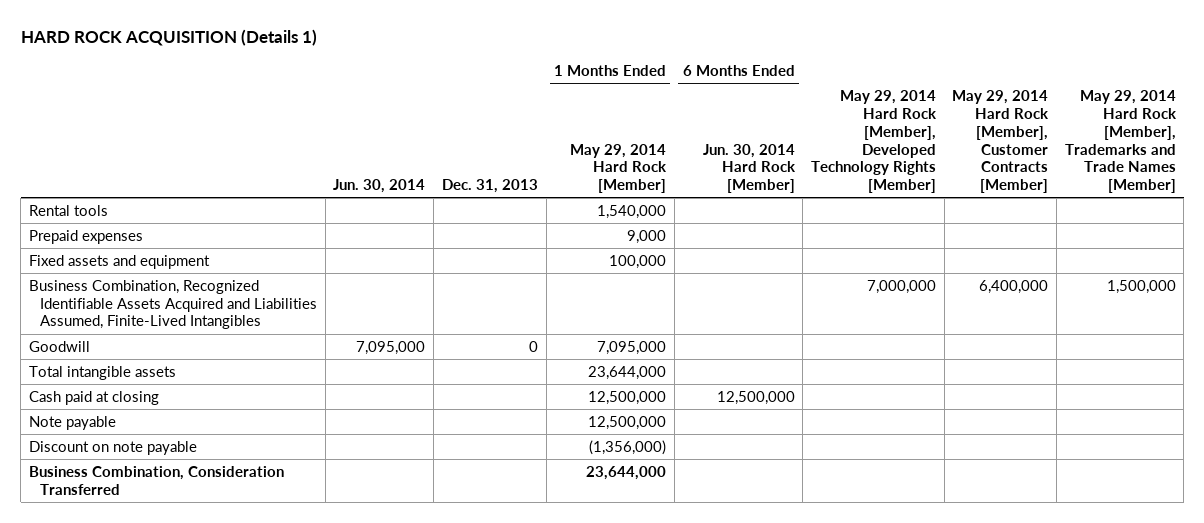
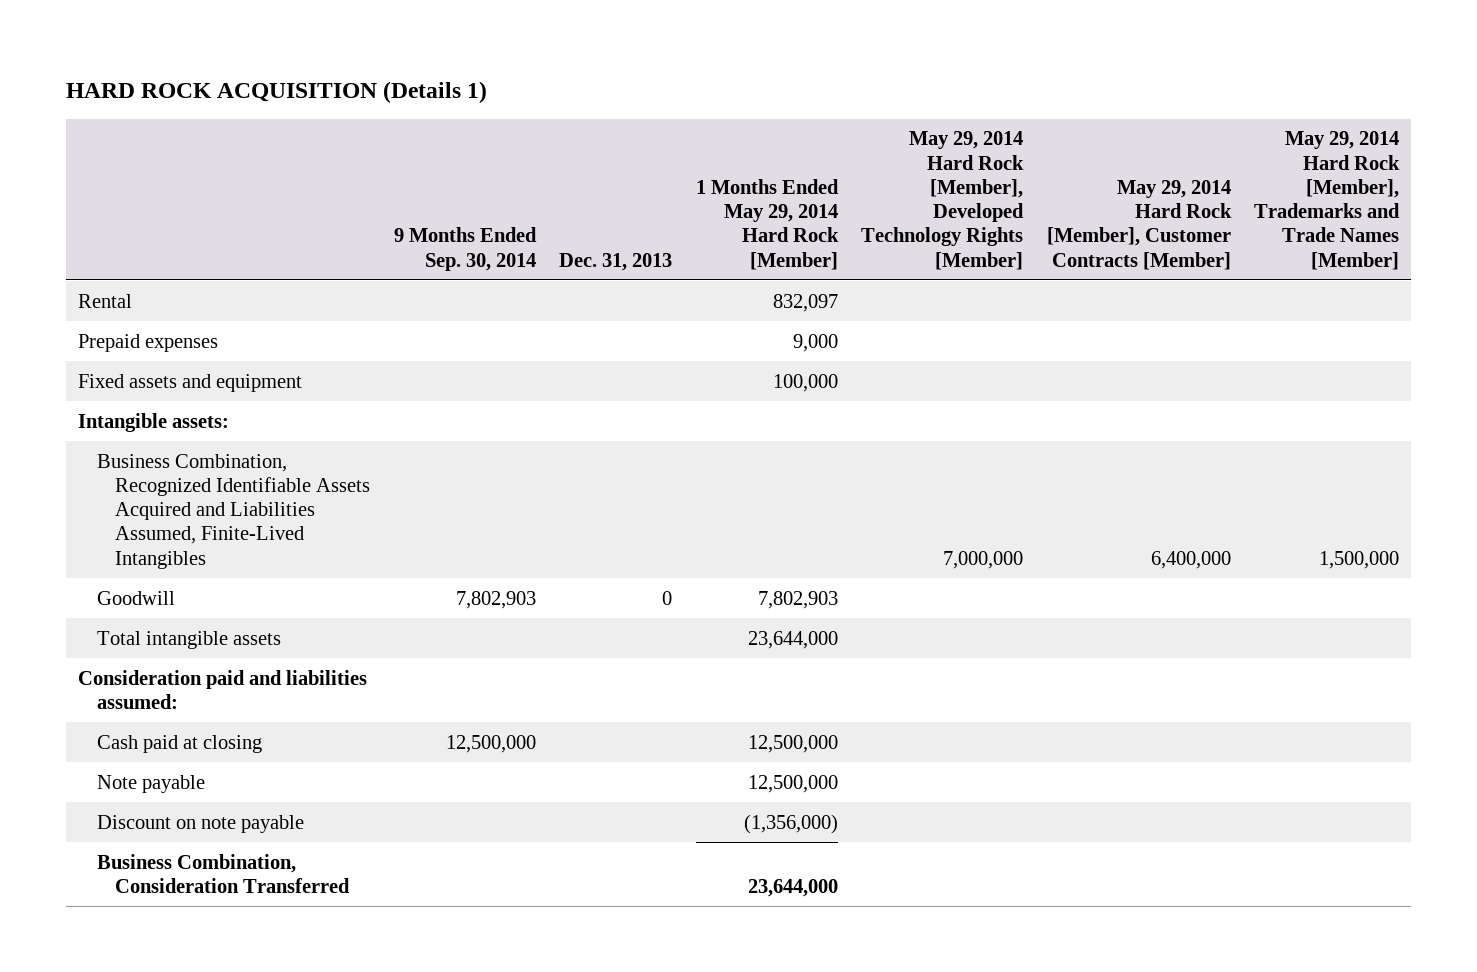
- | Jun. 30, 2014 | Dec. 31, 2013 | 1 Months Ended May 29, 2014 Hard Rock [Member] | 6 Months Ended Jun. 30, 2014 Hard Rock [Member] | May 29, 2014 Hard Rock [Member], Developed Technology Rights [Member] | May 29, 2014 Hard Rock [Member], Customer Contracts [Member] | May 29, 2014 Hard Rock [Member], Trademarks and Trade Names [Member]
+ | 9 Months Ended Sep. 30, 2014 | Dec. 31, 2013 | 1 Months Ended May 29, 2014 Hard Rock [Member] | May 29, 2014 Hard Rock [Member], Developed Technology Rights [Member] | May 29, 2014 Hard Rock [Member], Customer Contracts [Member] | May 29, 2014 Hard Rock [Member], Trademarks and Trade Names [Member]
- Rental tools | | | 1,540,000 | | | |
+ Rental | | | 832,097 | | |
+ Intangible assets:
- Goodwill | 7,095,000 | 0 | 7,095,000 | | | |
+ Goodwill | 7,802,903 | 0 | 7,802,903 | | |
+ Consideration paid and liabilities assumed:

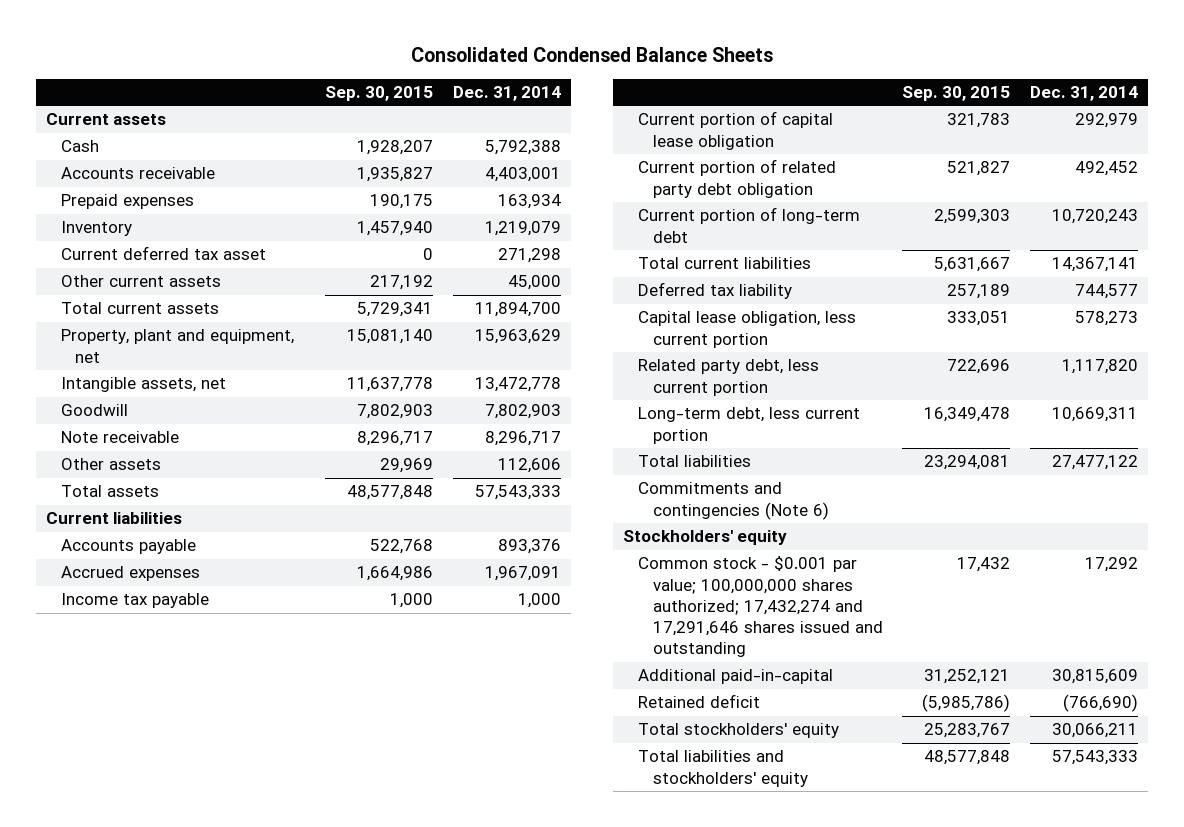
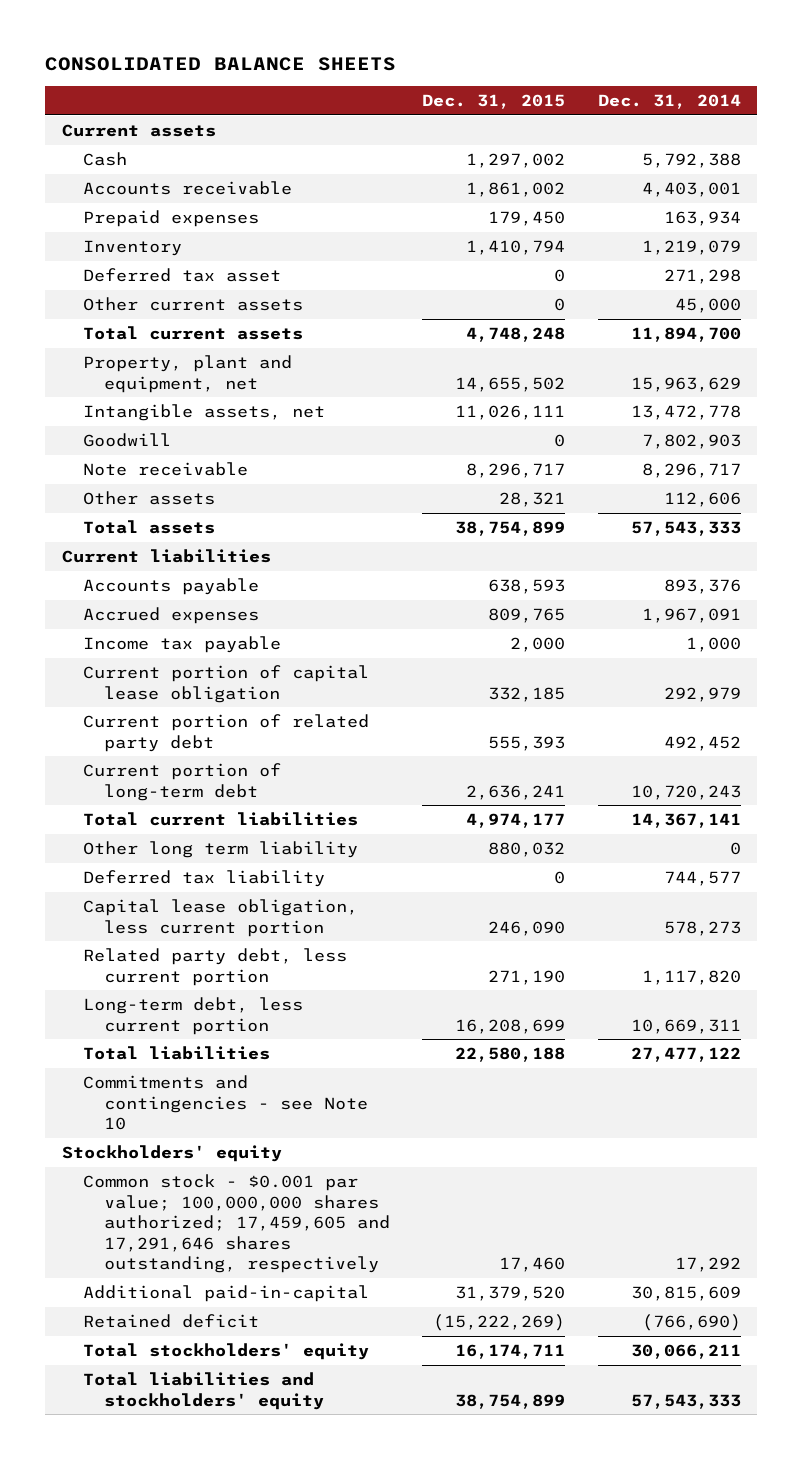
- Consolidated Condensed Balance Sheets
+ CONSOLIDATED BALANCE SHEETS
- | Sep. 30, 2015 | Dec. 31, 2014
+ | Dec. 31, 2015 | Dec. 31, 2014
- Current deferred tax asset | 0 | 271,298
+ Deferred tax asset | 0 | 271,298
- Current portion of related party debt obligation | 521,827 | 492,452
+ Current portion of related party debt | 555,393 | 492,452
+ Other long term liability | 880,032 | 0
- Commitments and contingencies (Note 6)
+ Commitments and contingencies - see Note 10
- Common stock - $0.001 par value; 100,000,000 shares authorized; 17,432,274 and 17,291,646 shares issued and outstanding | 17,432 | 17,292
+ Common stock - $0.001 par value; 100,000,000 shares authorized; 17,459,605 and 17,291,646 shares outstanding, respectively | 17,460 | 17,292

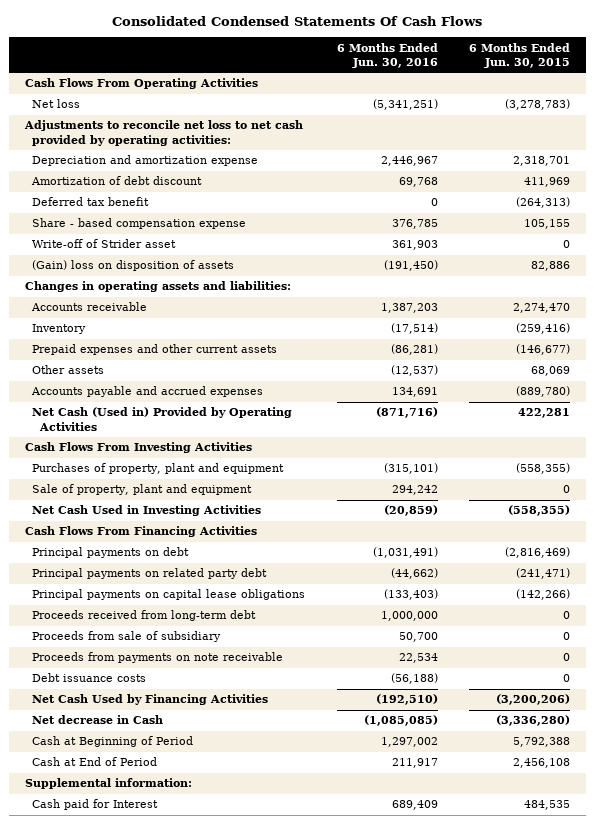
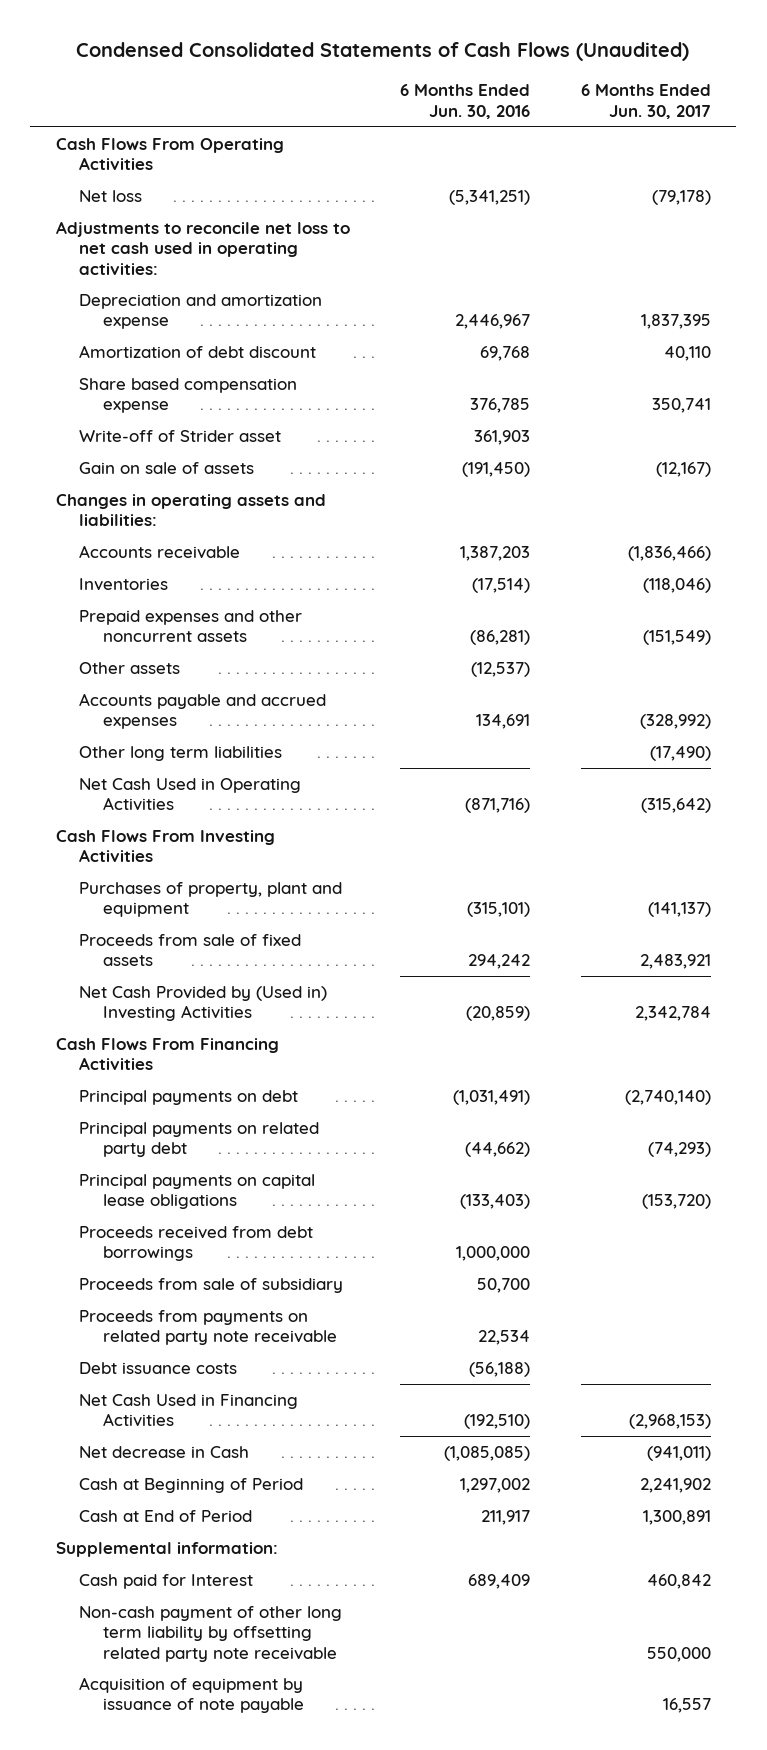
- Consolidated Condensed Statements Of Cash Flows
+ Condensed Consolidated Statements of Cash Flows (Unaudited)
- | 6 Months Ended Jun. 30, 2016 | 6 Months Ended Jun. 30, 2015
+ | 6 Months Ended Jun. 30, 2016 | 6 Months Ended Jun. 30, 2017
- Adjustments to reconcile net loss to net cash provided by operating activities:
+ Adjustments to reconcile net loss to net cash used in operating activities:
- Deferred tax benefit | 0 | (264,313)
- Share - based compensation expense | 376,785 | 105,155
+ Share based compensation expense | 376,785 | 350,741
- (Gain) loss on disposition of assets | (191,450) | 82,886
+ Gain on sale of assets | (191,450) | (12,167)
- Inventory | (17,514) | (259,416)
- Prepaid expenses and other current assets | (86,281) | (146,677)
+ Inventories | (17,514) | (118,046)
+ Prepaid expenses and other noncurrent assets | (86,281) | (151,549)
- Net Cash (Used in) Provided by Operating Activities | (871,716) | 422,281
+ Other long term liabilities | | (17,490)
+ Net Cash Used in Operating Activities | (871,716) | (315,642)
- Sale of property, plant and equipment | 294,242 | 0
- Net Cash Used in Investing Activities | (20,859) | (558,355)
+ Proceeds from sale of fixed assets | 294,242 | 2,483,921
+ Net Cash Provided by (Used in) Investing Activities | (20,859) | 2,342,784
- Proceeds received from long-term debt | 1,000,000 | 0
+ Proceeds received from debt borrowings | 1,000,000 |
- Proceeds from payments on note receivable | 22,534 | 0
+ Proceeds from payments on related party note receivable | 22,534 |
- Net Cash Used by Financing Activities | (192,510) | (3,200,206)
+ Net Cash Used in Financing Activities | (192,510) | (2,968,153)
+ Non-cash payment of other long term liability by offsetting related party note receivable | | 550,000
+ Acquisition of equipment by issuance of note payable | | 16,557

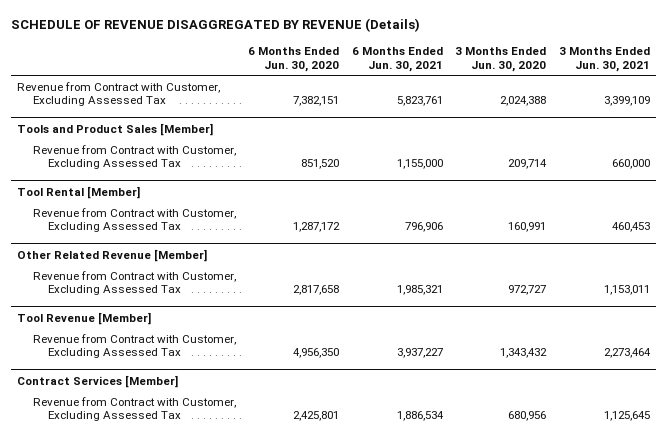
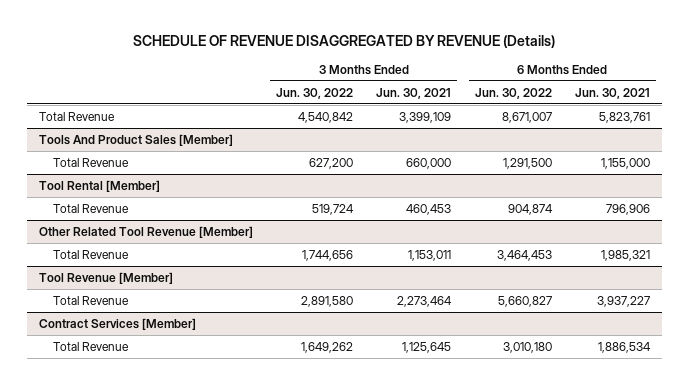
- | 6 Months Ended Jun. 30, 2020 | 6 Months Ended Jun. 30, 2021 | 3 Months Ended Jun. 30, 2020 | 3 Months Ended Jun. 30, 2021
+ | 3 Months Ended Jun. 30, 2022 | 3 Months Ended Jun. 30, 2021 | 6 Months Ended Jun. 30, 2022 | 6 Months Ended Jun. 30, 2021
- Revenue from Contract with Customer, Excluding Assessed Tax | 7,382,151 | 5,823,761 | 2,024,388 | 3,399,109
- Tools and Product Sales [Member]
- Revenue from Contract with Customer, Excluding Assessed Tax | 851,520 | 1,155,000 | 209,714 | 660,000
+ Total Revenue | 4,540,842 | 3,399,109 | 8,671,007 | 5,823,761
+ Tools And Product Sales [Member]
+ Total Revenue | 627,200 | 660,000 | 1,291,500 | 1,155,000
@ Tool Rental [Member]
- Revenue from Contract with Customer, Excluding Assessed Tax | 1,287,172 | 796,906 | 160,991 | 460,453
- Other Related Revenue [Member]
- Revenue from Contract with Customer, Excluding Assessed Tax | 2,817,658 | 1,985,321 | 972,727 | 1,153,011
@ Tool Rental [Member]
+ Total Revenue | 519,724 | 460,453 | 904,874 | 796,906
+ Other Related Tool Revenue [Member]
+ Total Revenue | 1,744,656 | 1,153,011 | 3,464,453 | 1,985,321
@ Tool Revenue [Member]
- Revenue from Contract with Customer, Excluding Assessed Tax | 4,956,350 | 3,937,227 | 1,343,432 | 2,273,464
+ Total Revenue | 2,891,580 | 2,273,464 | 5,660,827 | 3,937,227
@ Contract Services [Member]
- Revenue from Contract with Customer, Excluding Assessed Tax | 2,425,801 | 1,886,534 | 680,956 | 1,125,645
+ Total Revenue | 1,649,262 | 1,125,645 | 3,010,180 | 1,886,534

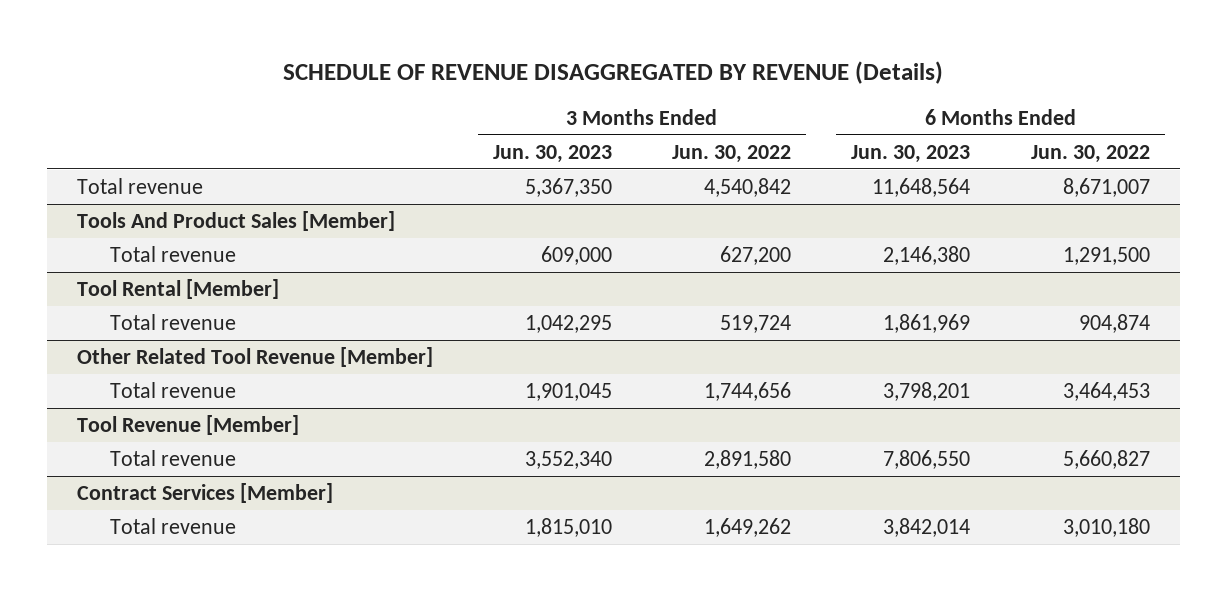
- | 3 Months Ended Jun. 30, 2022 | 3 Months Ended Jun. 30, 2021 | 6 Months Ended Jun. 30, 2022 | 6 Months Ended Jun. 30, 2021
+ | 3 Months Ended Jun. 30, 2023 | 3 Months Ended Jun. 30, 2022 | 6 Months Ended Jun. 30, 2023 | 6 Months Ended Jun. 30, 2022
- Total Revenue | 4,540,842 | 3,399,109 | 8,671,007 | 5,823,761
+ Total revenue | 5,367,350 | 4,540,842 | 11,648,564 | 8,671,007
@ Tools And Product Sales [Member]
- Total Revenue | 627,200 | 660,000 | 1,291,500 | 1,155,000
+ Total revenue | 609,000 | 627,200 | 2,146,380 | 1,291,500
@ Tool Rental [Member]
- Total Revenue | 519,724 | 460,453 | 904,874 | 796,906
+ Total revenue | 1,042,295 | 519,724 | 1,861,969 | 904,874
@ Other Related Tool Revenue [Member]
- Total Revenue | 1,744,656 | 1,153,011 | 3,464,453 | 1,985,321
+ Total revenue | 1,901,045 | 1,744,656 | 3,798,201 | 3,464,453
@ Tool Revenue [Member]
- Total Revenue | 2,891,580 | 2,273,464 | 5,660,827 | 3,937,227
+ Total revenue | 3,552,340 | 2,891,580 | 7,806,550 | 5,660,827
@ Contract Services [Member]
- Total Revenue | 1,649,262 | 1,125,645 | 3,010,180 | 1,886,534
+ Total revenue | 1,815,010 | 1,649,262 | 3,842,014 | 3,010,180

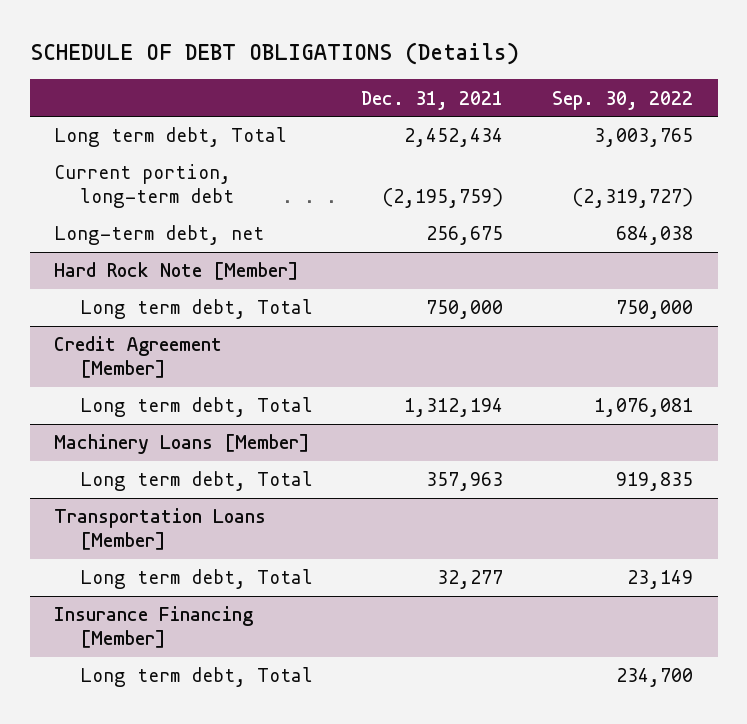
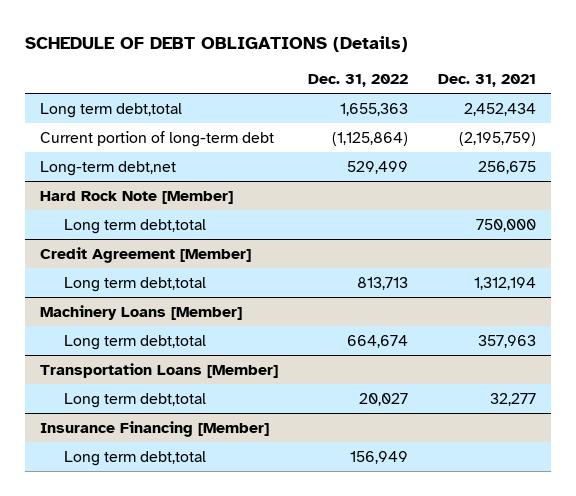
- | Dec. 31, 2021 | Sep. 30, 2022
+ | Dec. 31, 2022 | Dec. 31, 2021
- Long term debt, Total | 2,452,434 | 3,003,765
- Current portion, long-term debt | (2,195,759) | (2,319,727)
- Long-term debt, net | 256,675 | 684,038
+ Long term debt,total | 1,655,363 | 2,452,434
+ Current portion of long-term debt | (1,125,864) | (2,195,759)
+ Long-term debt,net | 529,499 | 256,675
@ Hard Rock Note [Member]
- Long term debt, Total | 750,000 | 750,000
+ Long term debt,total | | 750,000
@ Credit Agreement [Member]
- Long term debt, Total | 1,312,194 | 1,076,081
+ Long term debt,total | 813,713 | 1,312,194
@ Machinery Loans [Member]
- Long term debt, Total | 357,963 | 919,835
+ Long term debt,total | 664,674 | 357,963
@ Transportation Loans [Member]
- Long term debt, Total | 32,277 | 23,149
+ Long term debt,total | 20,027 | 32,277
@ Insurance Financing [Member]
- Long term debt, Total | | 234,700
+ Long term debt,total | 156,949 |

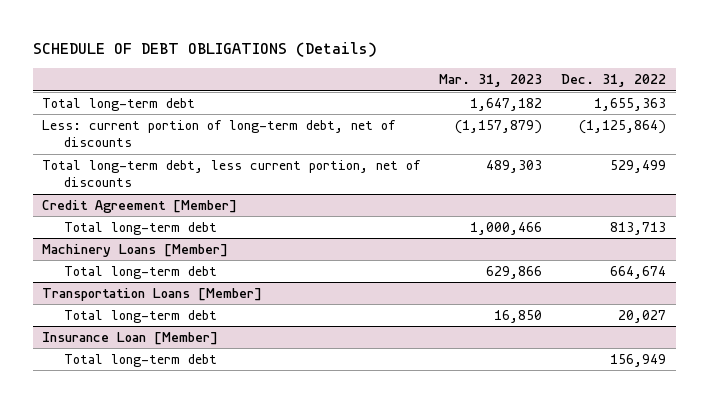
- | Dec. 31, 2022 | Dec. 31, 2021
+ | Mar. 31, 2023 | Dec. 31, 2022
- Long term debt,total | 1,655,363 | 2,452,434
- Current portion of long-term debt | (1,125,864) | (2,195,759)
- Long-term debt,net | 529,499 | 256,675
- Hard Rock Note [Member]
- Long term debt,total | | 750,000
+ Total long-term debt | 1,647,182 | 1,655,363
+ Less: current portion of long-term debt, net of discounts | (1,157,879) | (1,125,864)
+ Total long-term debt, less current portion, net of discounts | 489,303 | 529,499
@ Credit Agreement [Member]
- Long term debt,total | 813,713 | 1,312,194
+ Total long-term debt | 1,000,466 | 813,713
@ Machinery Loans [Member]
- Long term debt,total | 664,674 | 357,963
+ Total long-term debt | 629,866 | 664,674
@ Transportation Loans [Member]
- Long term debt,total | 20,027 | 32,277
- Insurance Financing [Member]
- Long term debt,total | 156,949 |
@ Transportation Loans [Member]
+ Total long-term debt | 16,850 | 20,027
+ Insurance Loan [Member]
+ Total long-term debt | | 156,949

